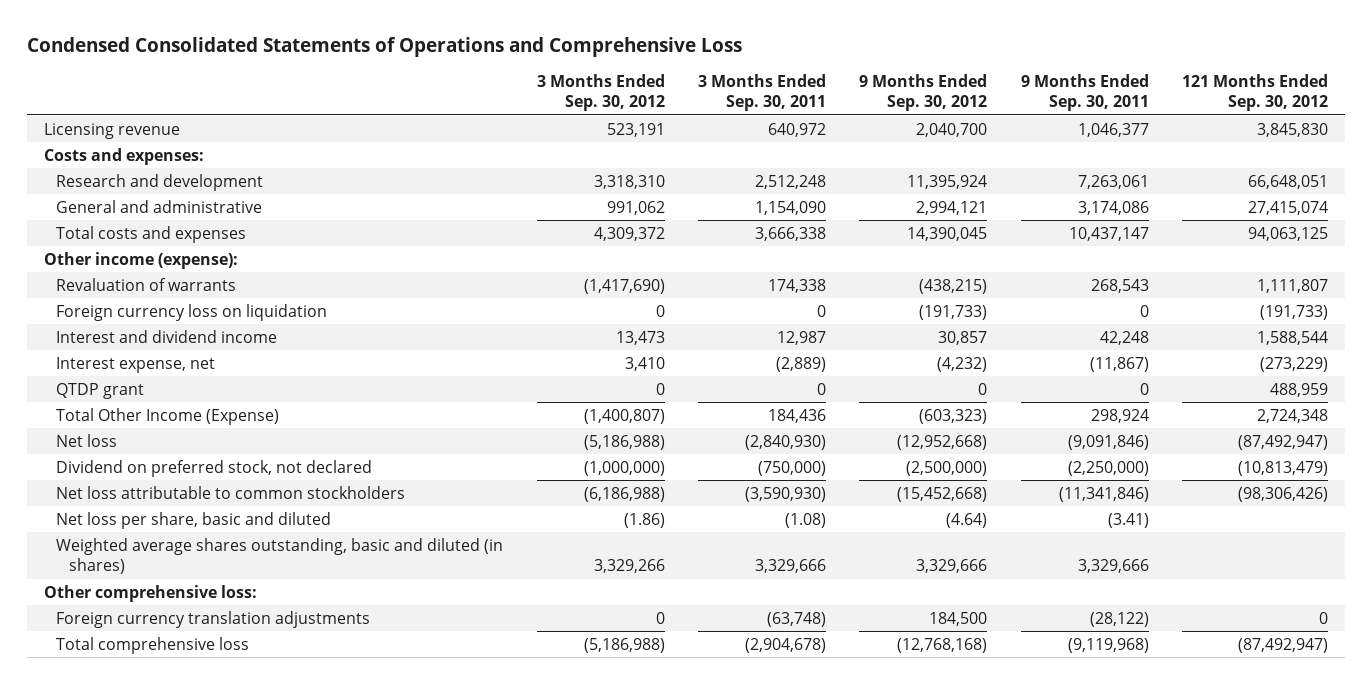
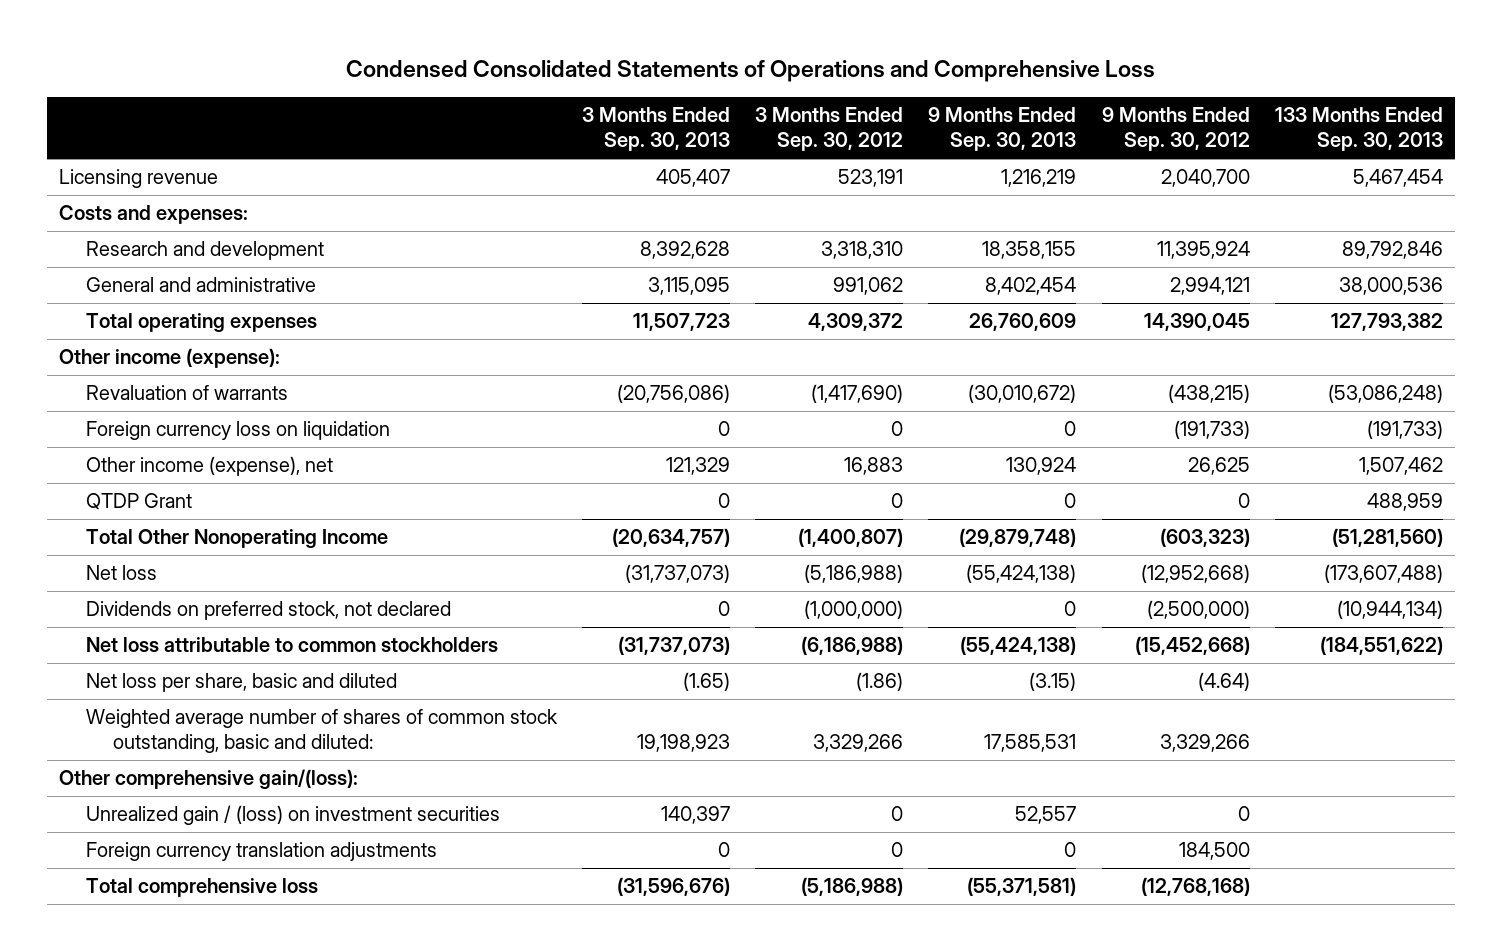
- | 3 Months Ended Sep. 30, 2012 | 3 Months Ended Sep. 30, 2011 | 9 Months Ended Sep. 30, 2012 | 9 Months Ended Sep. 30, 2011 | 121 Months Ended Sep. 30, 2012
+ | 3 Months Ended Sep. 30, 2013 | 3 Months Ended Sep. 30, 2012 | 9 Months Ended Sep. 30, 2013 | 9 Months Ended Sep. 30, 2012 | 133 Months Ended Sep. 30, 2013
- Total costs and expenses | 4,309,372 | 3,666,338 | 14,390,045 | 10,437,147 | 94,063,125
+ Total operating expenses | 11,507,723 | 4,309,372 | 26,760,609 | 14,390,045 | 127,793,382
- Interest and dividend income | 13,473 | 12,987 | 30,857 | 42,248 | 1,588,544
- Interest expense, net | 3,410 | (2,889) | (4,232) | (11,867) | (273,229)
- QTDP grant | 0 | 0 | 0 | 0 | 488,959
- Total Other Income (Expense) | (1,400,807) | 184,436 | (603,323) | 298,924 | 2,724,348
+ Other income (expense), net | 121,329 | 16,883 | 130,924 | 26,625 | 1,507,462
+ QTDP Grant | 0 | 0 | 0 | 0 | 488,959
+ Total Other Nonoperating Income | (20,634,757) | (1,400,807) | (29,879,748) | (603,323) | (51,281,560)
- Dividend on preferred stock, not declared | (1,000,000) | (750,000) | (2,500,000) | (2,250,000) | (10,813,479)
+ Dividends on preferred stock, not declared | 0 | (1,000,000) | 0 | (2,500,000) | (10,944,134)
- Weighted average shares outstanding, basic and diluted (in shares) | 3,329,266 | 3,329,666 | 3,329,666 | 3,329,666 |
- Other comprehensive loss:
+ Weighted average number of shares of common stock outstanding, basic and diluted: | 19,198,923 | 3,329,266 | 17,585,531 | 3,329,266 |
+ Other comprehensive gain/(loss):
+ Unrealized gain / (loss) on investment securities | 140,397 | 0 | 52,557 | 0 |

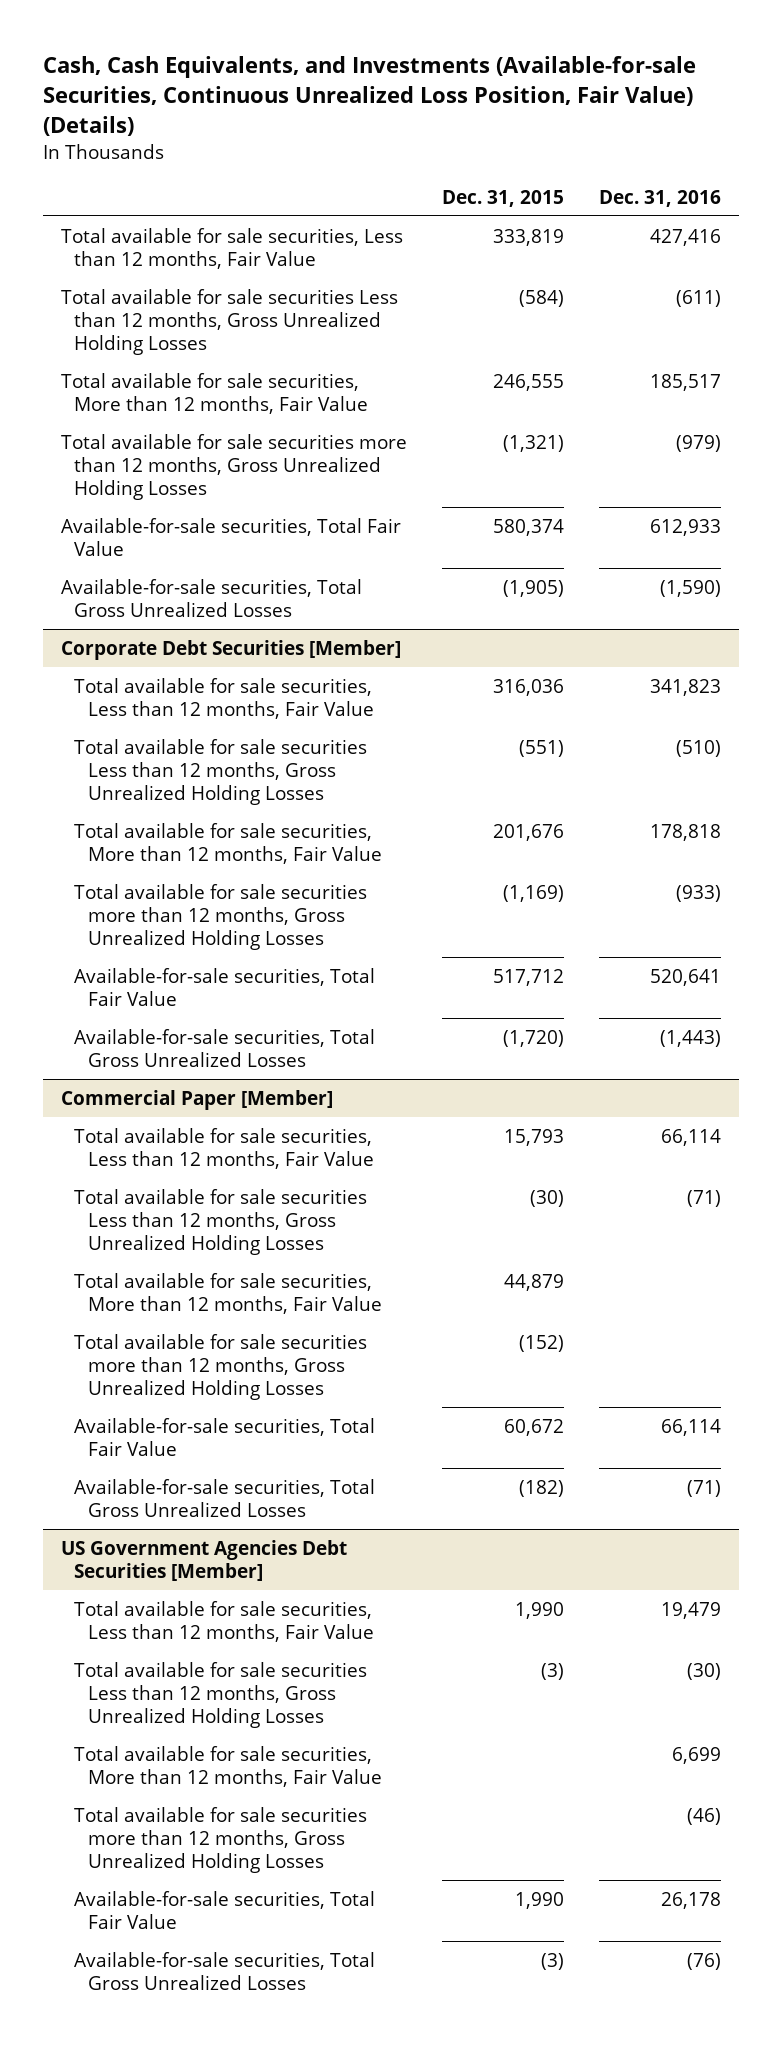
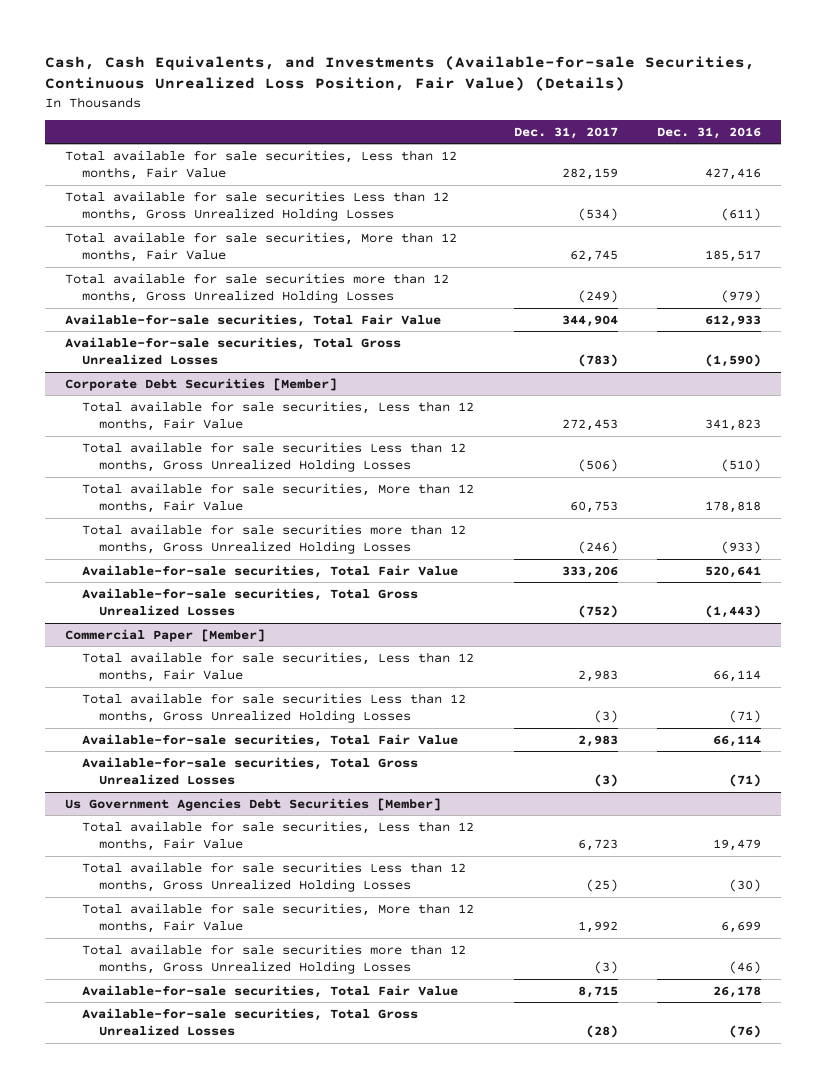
- | Dec. 31, 2015 | Dec. 31, 2016
+ | Dec. 31, 2017 | Dec. 31, 2016
@ Commercial Paper [Member]
- Total available for sale securities, More than 12 months, Fair Value | 44,879 |
- Total available for sale securities more than 12 months, Gross Unrealized Holding Losses | (152) |
- US Government Agencies Debt Securities [Member]
+ Us Government Agencies Debt Securities [Member]

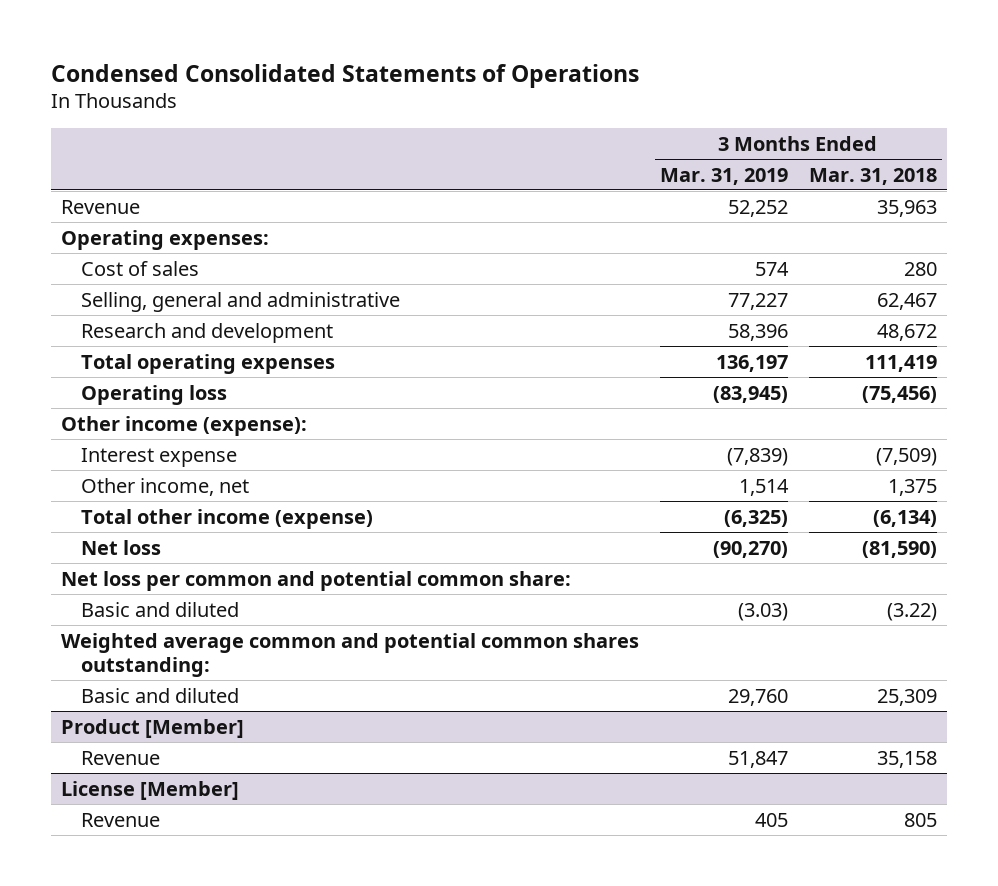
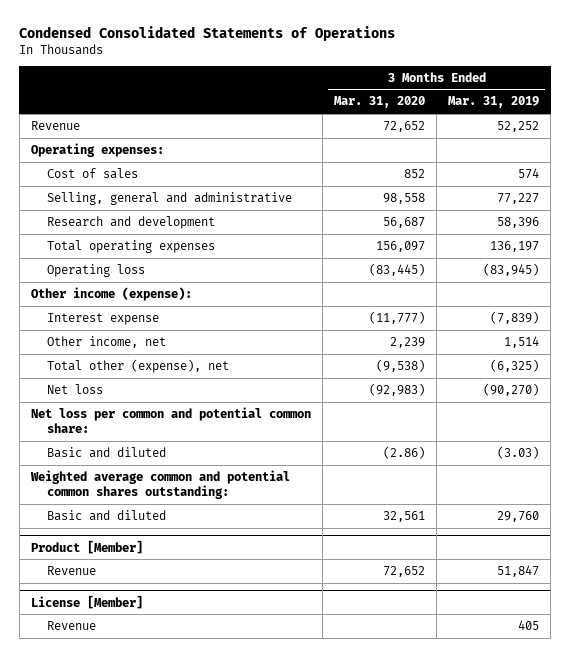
- | 3 Months Ended Mar. 31, 2019 | 3 Months Ended Mar. 31, 2018
+ | 3 Months Ended Mar. 31, 2020 | 3 Months Ended Mar. 31, 2019
- Total other income (expense) | (6,325) | (6,134)
+ Total other (expense), net | (9,538) | (6,325)

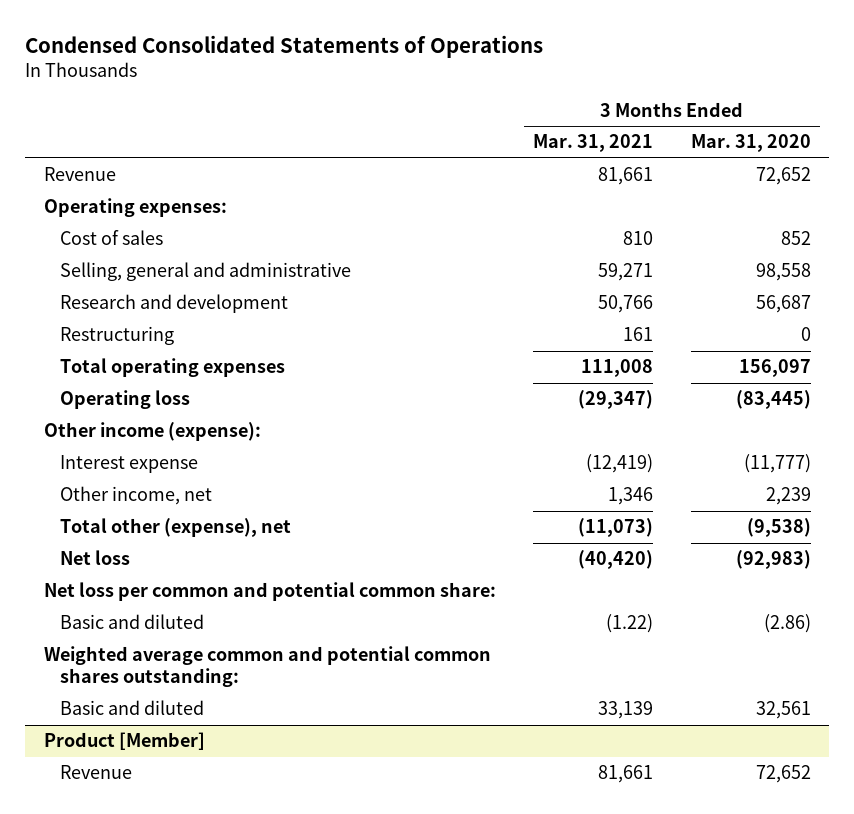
- | 3 Months Ended Mar. 31, 2020 | 3 Months Ended Mar. 31, 2019
+ | 3 Months Ended Mar. 31, 2021 | 3 Months Ended Mar. 31, 2020
+ Restructuring | 161 | 0
- License [Member]
- Revenue | | 405

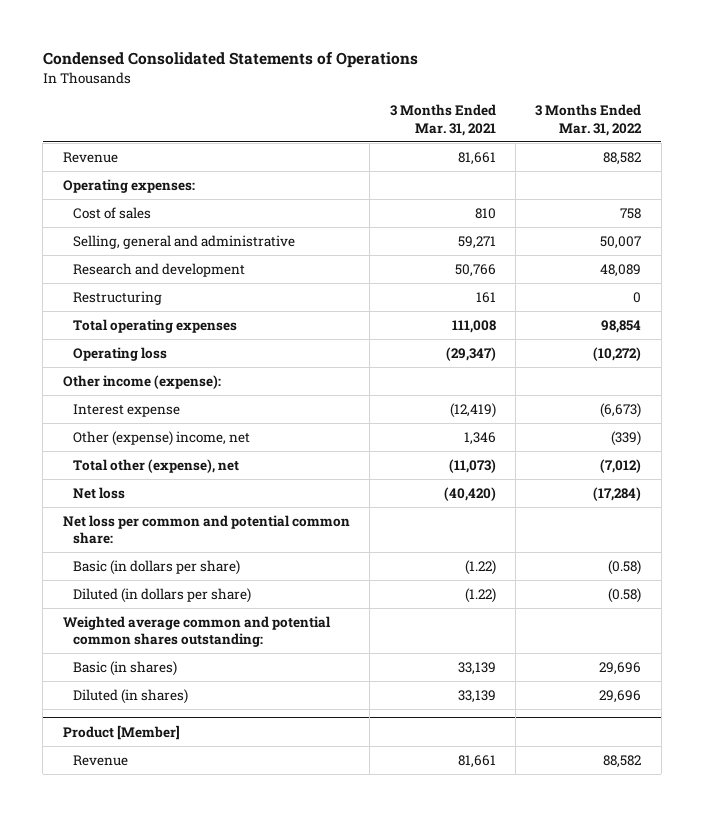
- | 3 Months Ended Mar. 31, 2021 | 3 Months Ended Mar. 31, 2020
+ | 3 Months Ended Mar. 31, 2021 | 3 Months Ended Mar. 31, 2022
- Other income, net | 1,346 | 2,239
+ Other (expense) income, net | 1,346 | (339)
- Basic and diluted | (1.22) | (2.86)
+ Basic (in dollars per share) | (1.22) | (0.58)
+ Diluted (in dollars per share) | (1.22) | (0.58)
- Basic and diluted | 33,139 | 32,561
+ Basic (in shares) | 33,139 | 29,696
+ Diluted (in shares) | 33,139 | 29,696

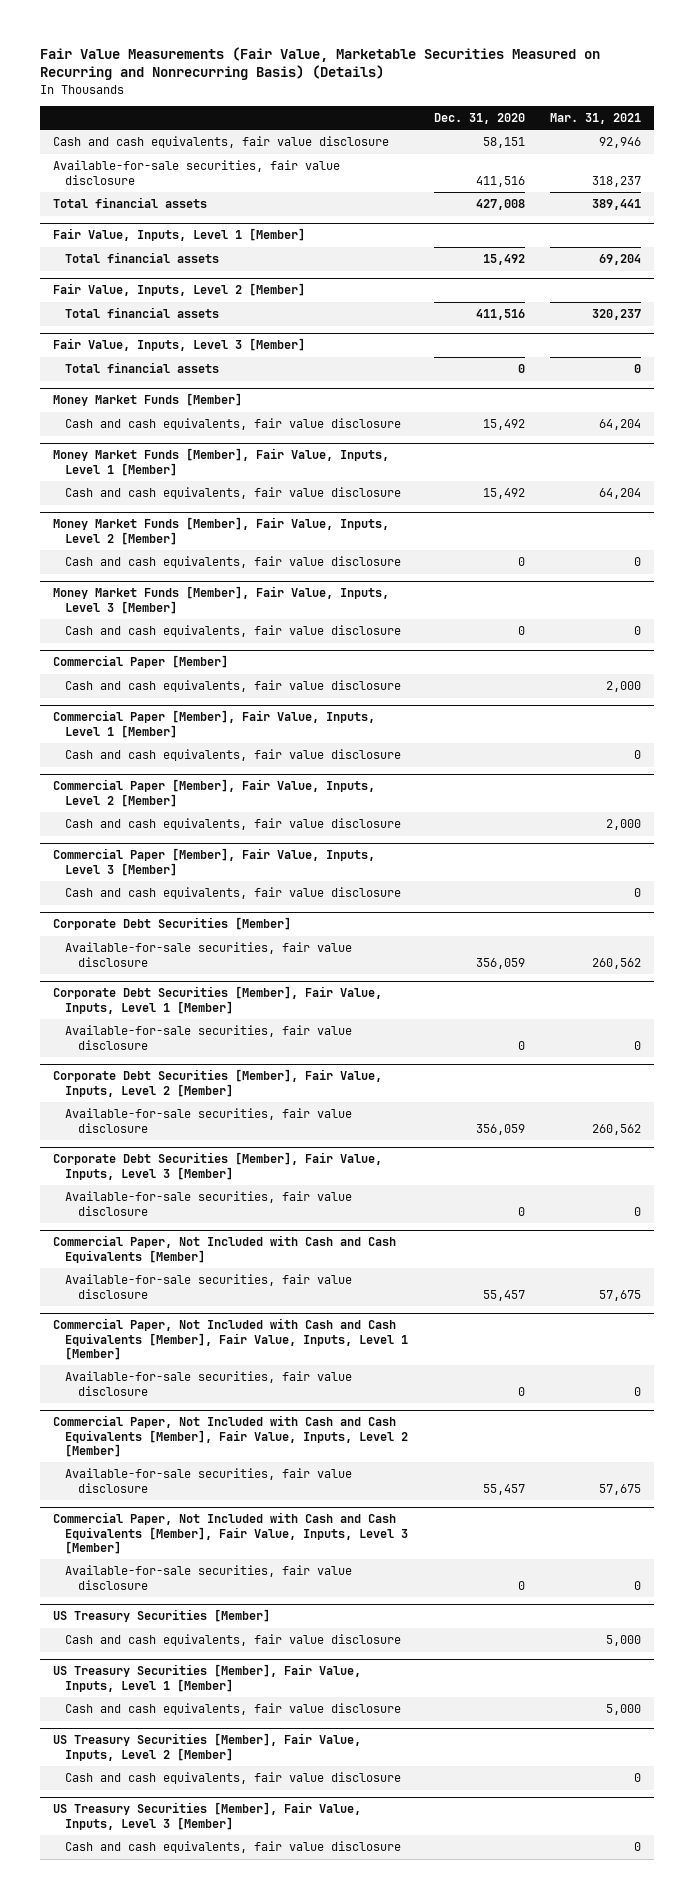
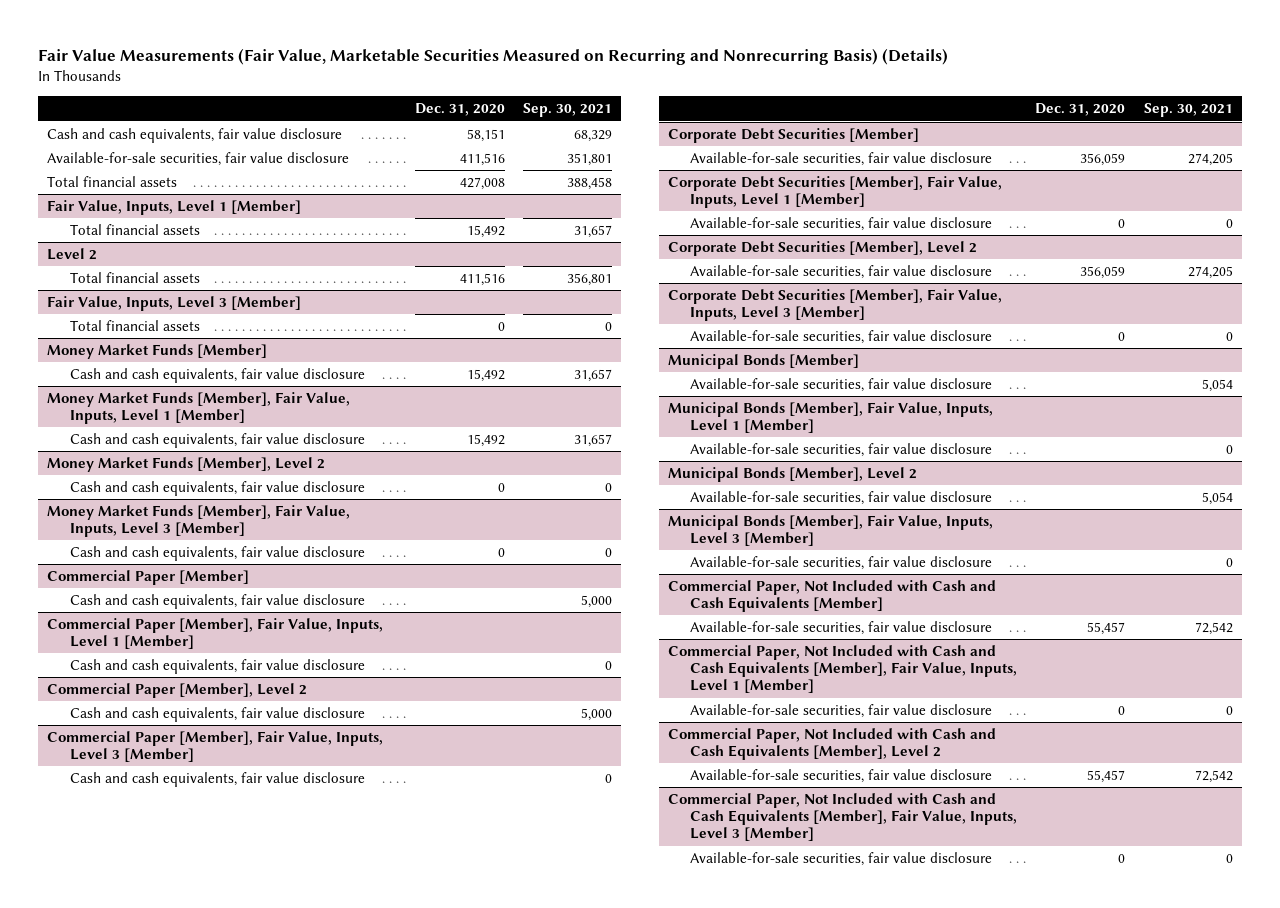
- | Dec. 31, 2020 | Mar. 31, 2021
+ | Dec. 31, 2020 | Sep. 30, 2021
- Fair Value, Inputs, Level 2 [Member]
+ Level 2
- Money Market Funds [Member], Fair Value, Inputs, Level 2 [Member]
+ Money Market Funds [Member], Level 2
- Commercial Paper [Member], Fair Value, Inputs, Level 2 [Member]
+ Commercial Paper [Member], Level 2
- Corporate Debt Securities [Member], Fair Value, Inputs, Level 2 [Member]
+ Corporate Debt Securities [Member], Level 2
+ Municipal Bonds [Member]
+ Available-for-sale securities, fair value disclosure | | 5,054
+ Municipal Bonds [Member], Fair Value, Inputs, Level 1 [Member]
+ Available-for-sale securities, fair value disclosure | | 0
+ Municipal Bonds [Member], Level 2
+ Available-for-sale securities, fair value disclosure | | 5,054
+ Municipal Bonds [Member], Fair Value, Inputs, Level 3 [Member]
+ Available-for-sale securities, fair value disclosure | | 0
- Commercial Paper, Not Included with Cash and Cash Equivalents [Member], Fair Value, Inputs, Level 2 [Member]
+ Commercial Paper, Not Included with Cash and Cash Equivalents [Member], Level 2
- US Treasury Securities [Member]
- Cash and cash equivalents, fair value disclosure | | 5,000
- US Treasury Securities [Member], Fair Value, Inputs, Level 1 [Member]
- Cash and cash equivalents, fair value disclosure | | 5,000
- US Treasury Securities [Member], Fair Value, Inputs, Level 2 [Member]
- Cash and cash equivalents, fair value disclosure | | 0
- US Treasury Securities [Member], Fair Value, Inputs, Level 3 [Member]
- Cash and cash equivalents, fair value disclosure | | 0

